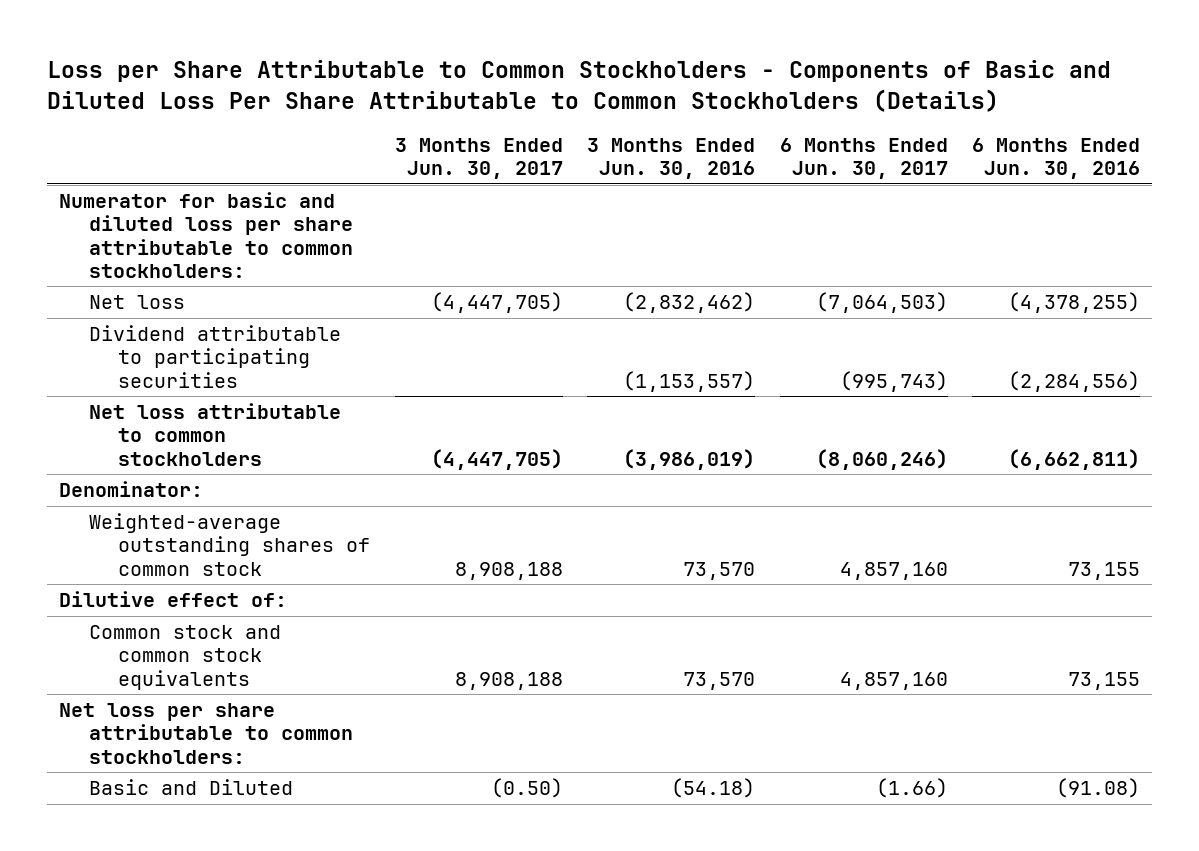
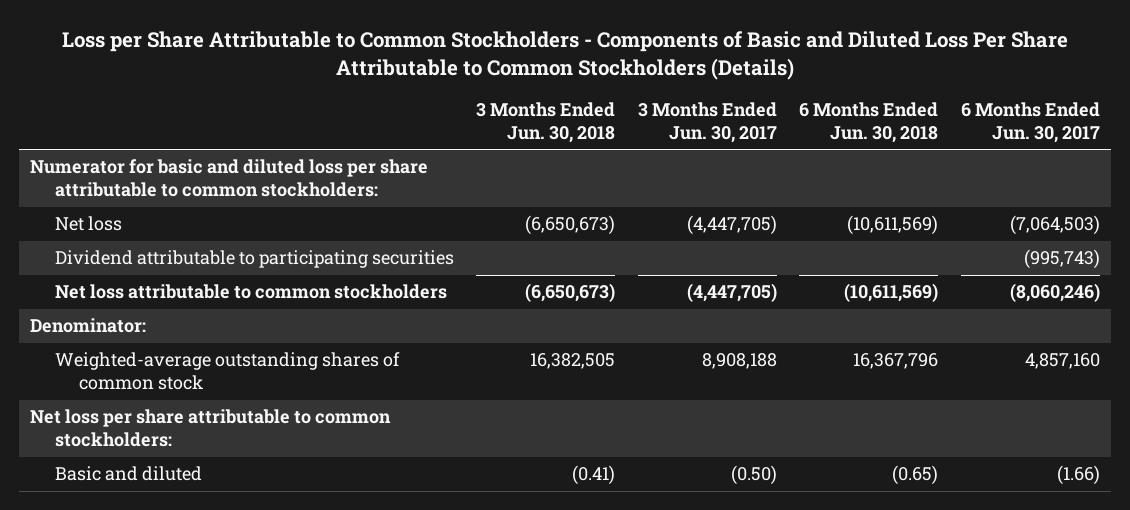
- | 3 Months Ended Jun. 30, 2017 | 3 Months Ended Jun. 30, 2016 | 6 Months Ended Jun. 30, 2017 | 6 Months Ended Jun. 30, 2016
+ | 3 Months Ended Jun. 30, 2018 | 3 Months Ended Jun. 30, 2017 | 6 Months Ended Jun. 30, 2018 | 6 Months Ended Jun. 30, 2017
- Dilutive effect of:
- Common stock and common stock equivalents | 8,908,188 | 73,570 | 4,857,160 | 73,155
- Basic and Diluted | (0.50) | (54.18) | (1.66) | (91.08)
+ Basic and diluted | (0.41) | (0.50) | (0.65) | (1.66)

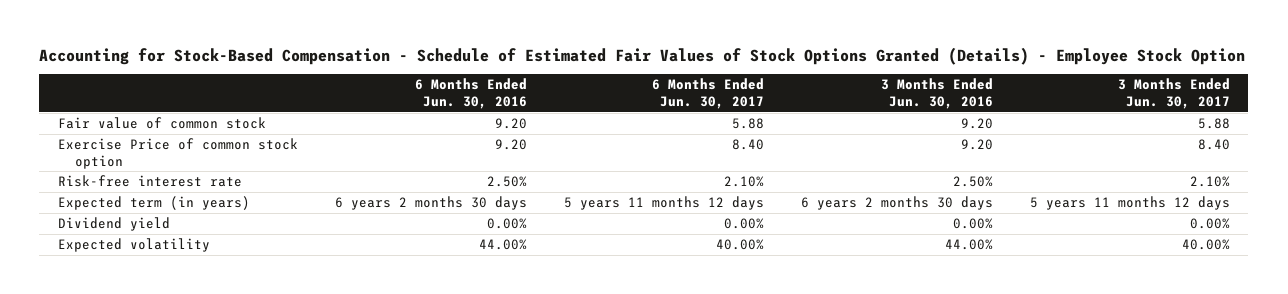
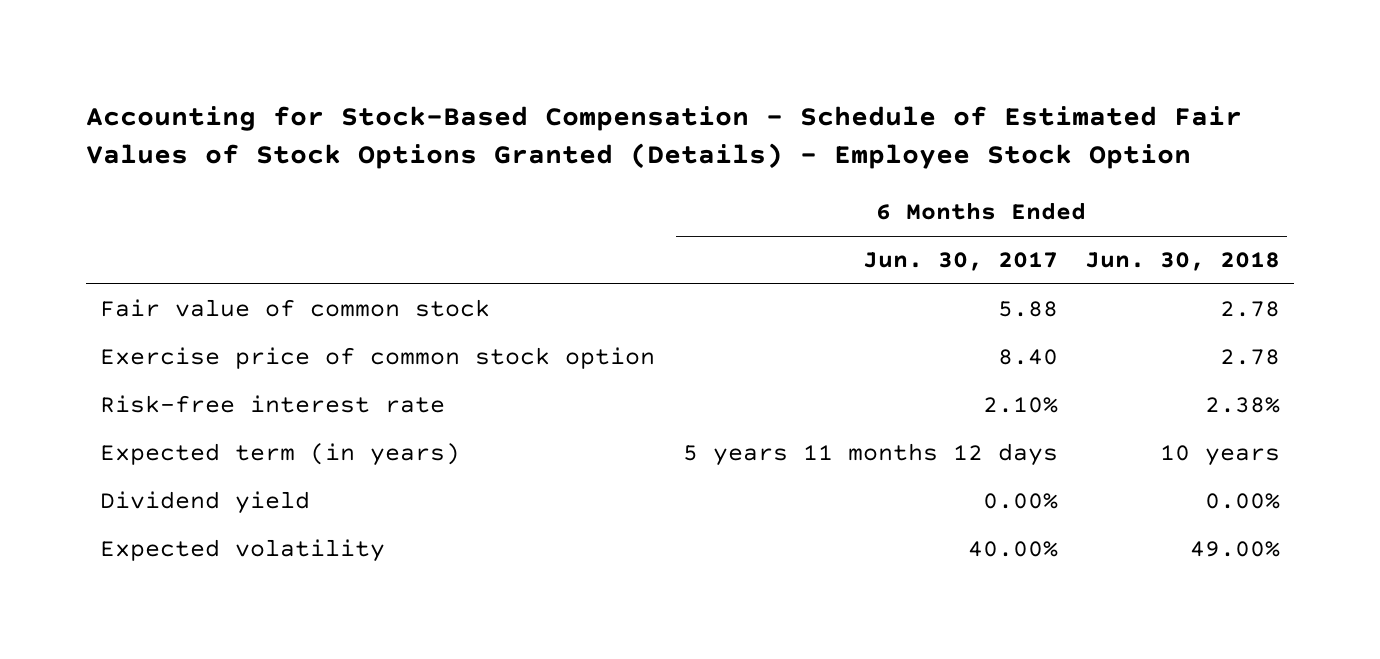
- | 6 Months Ended Jun. 30, 2016 | 6 Months Ended Jun. 30, 2017 | 3 Months Ended Jun. 30, 2016 | 3 Months Ended Jun. 30, 2017
+ | 6 Months Ended Jun. 30, 2017 | 6 Months Ended Jun. 30, 2018
- Exercise Price of common stock option | 9.20 | 8.40 | 9.20 | 8.40
+ Exercise price of common stock option | 8.40 | 2.78

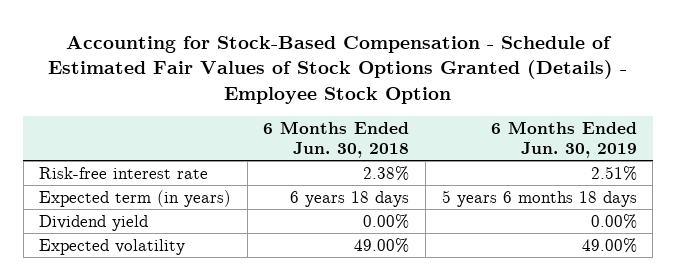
- | 6 Months Ended Jun. 30, 2017 | 6 Months Ended Jun. 30, 2018
+ | 6 Months Ended Jun. 30, 2018 | 6 Months Ended Jun. 30, 2019
- Fair value of common stock | 5.88 | 2.78
- Exercise price of common stock option | 8.40 | 2.78
- Expected term (in years) | 5 years 11 months 12 days | 10 years
+ Expected term (in years) | 6 years 18 days | 5 years 6 months 18 days

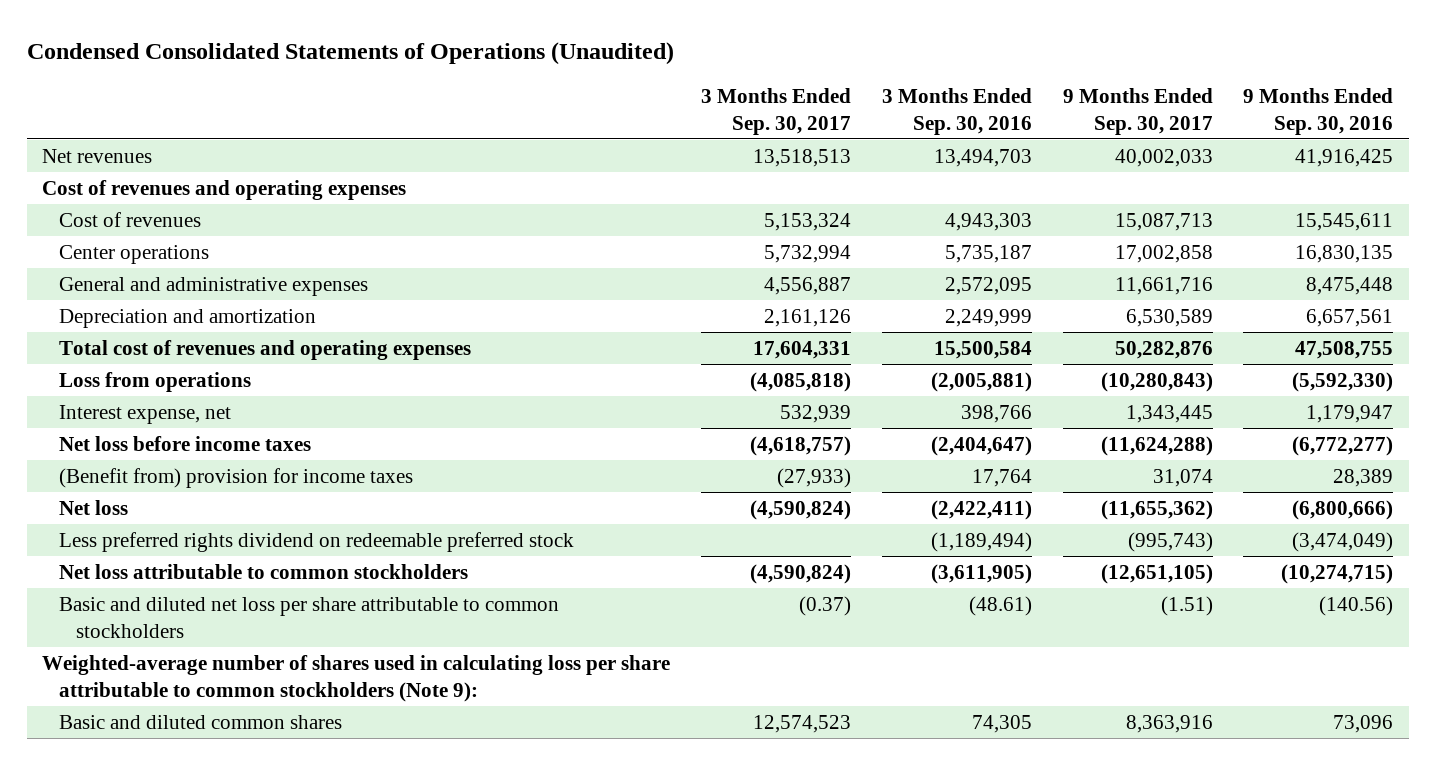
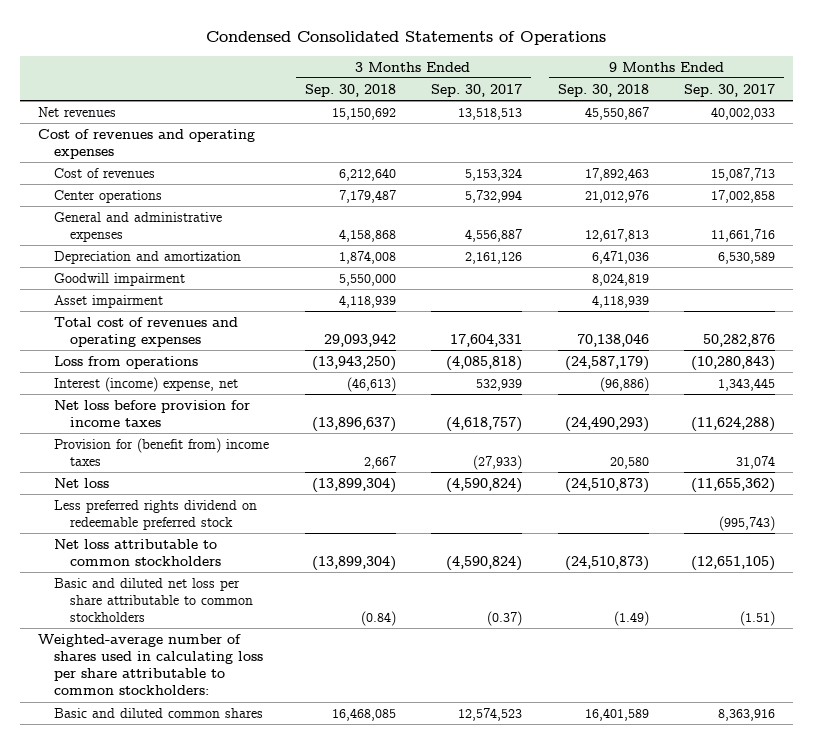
- Condensed Consolidated Statements of Operations (Unaudited)
+ Condensed Consolidated Statements of Operations
- | 3 Months Ended Sep. 30, 2017 | 3 Months Ended Sep. 30, 2016 | 9 Months Ended Sep. 30, 2017 | 9 Months Ended Sep. 30, 2016
+ | 3 Months Ended Sep. 30, 2018 | 3 Months Ended Sep. 30, 2017 | 9 Months Ended Sep. 30, 2018 | 9 Months Ended Sep. 30, 2017
+ Goodwill impairment | 5,550,000 | | 8,024,819 |
+ Asset impairment | 4,118,939 | | 4,118,939 |
- Interest expense, net | 532,939 | 398,766 | 1,343,445 | 1,179,947
- Net loss before income taxes | (4,618,757) | (2,404,647) | (11,624,288) | (6,772,277)
- (Benefit from) provision for income taxes | (27,933) | 17,764 | 31,074 | 28,389
+ Interest (income) expense, net | (46,613) | 532,939 | (96,886) | 1,343,445
+ Net loss before provision for income taxes | (13,896,637) | (4,618,757) | (24,490,293) | (11,624,288)
+ Provision for (benefit from) income taxes | 2,667 | (27,933) | 20,580 | 31,074
- Weighted-average number of shares used in calculating loss per share attributable to common stockholders (Note 9):
+ Weighted-average number of shares used in calculating loss per share attributable to common stockholders:

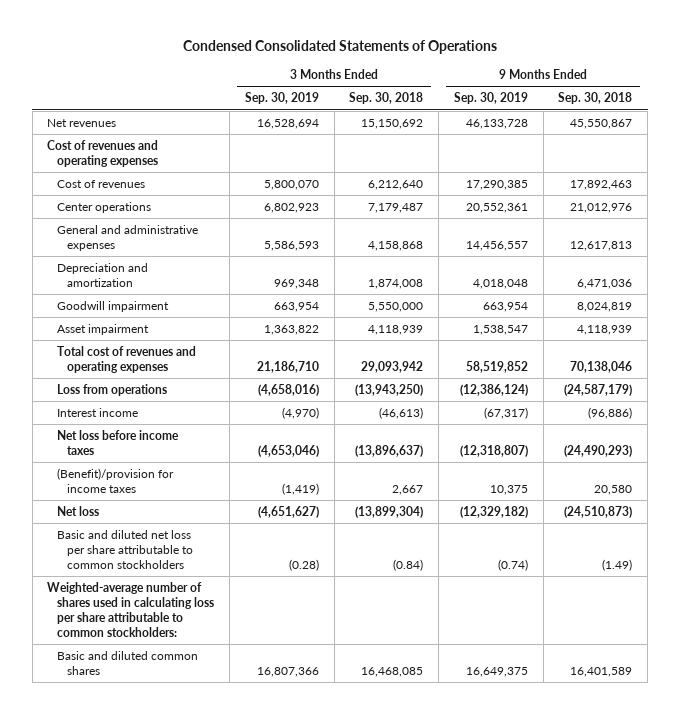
- | 3 Months Ended Sep. 30, 2018 | 3 Months Ended Sep. 30, 2017 | 9 Months Ended Sep. 30, 2018 | 9 Months Ended Sep. 30, 2017
+ | 3 Months Ended Sep. 30, 2019 | 3 Months Ended Sep. 30, 2018 | 9 Months Ended Sep. 30, 2019 | 9 Months Ended Sep. 30, 2018
- Interest (income) expense, net | (46,613) | 532,939 | (96,886) | 1,343,445
- Net loss before provision for income taxes | (13,896,637) | (4,618,757) | (24,490,293) | (11,624,288)
- Provision for (benefit from) income taxes | 2,667 | (27,933) | 20,580 | 31,074
+ Interest income | (4,970) | (46,613) | (67,317) | (96,886)
+ Net loss before income taxes | (4,653,046) | (13,896,637) | (12,318,807) | (24,490,293)
+ (Benefit)/provision for income taxes | (1,419) | 2,667 | 10,375 | 20,580
- Less preferred rights dividend on redeemable preferred stock | | | | (995,743)
- Net loss attributable to common stockholders | (13,899,304) | (4,590,824) | (24,510,873) | (12,651,105)

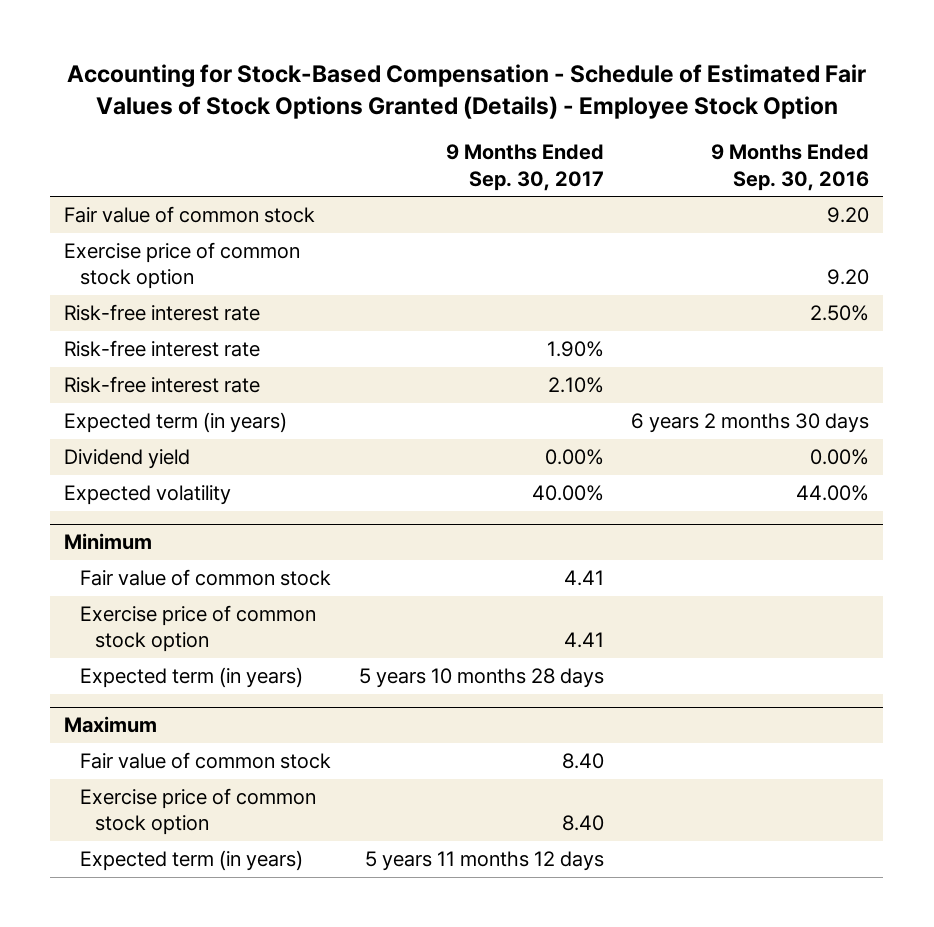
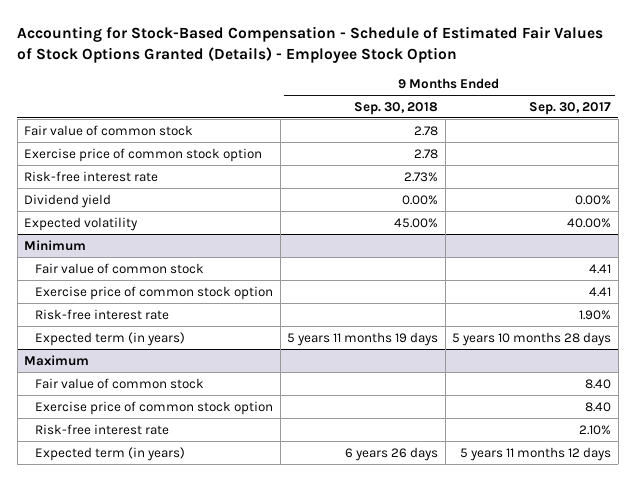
- | 9 Months Ended Sep. 30, 2017 | 9 Months Ended Sep. 30, 2016
+ | 9 Months Ended Sep. 30, 2018 | 9 Months Ended Sep. 30, 2017
- Risk-free interest rate | 1.90% |
- Risk-free interest rate | 2.10% |
- Expected term (in years) | | 6 years 2 months 30 days
@ Minimum
+ Risk-free interest rate | | 1.90%
@ Maximum
+ Risk-free interest rate | | 2.10%

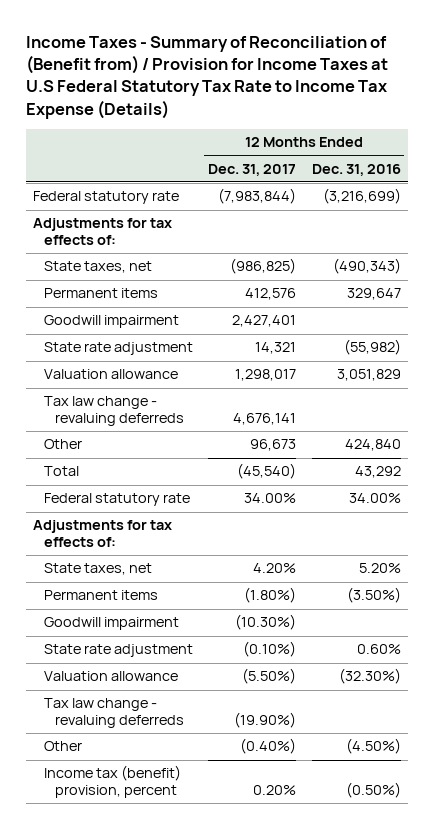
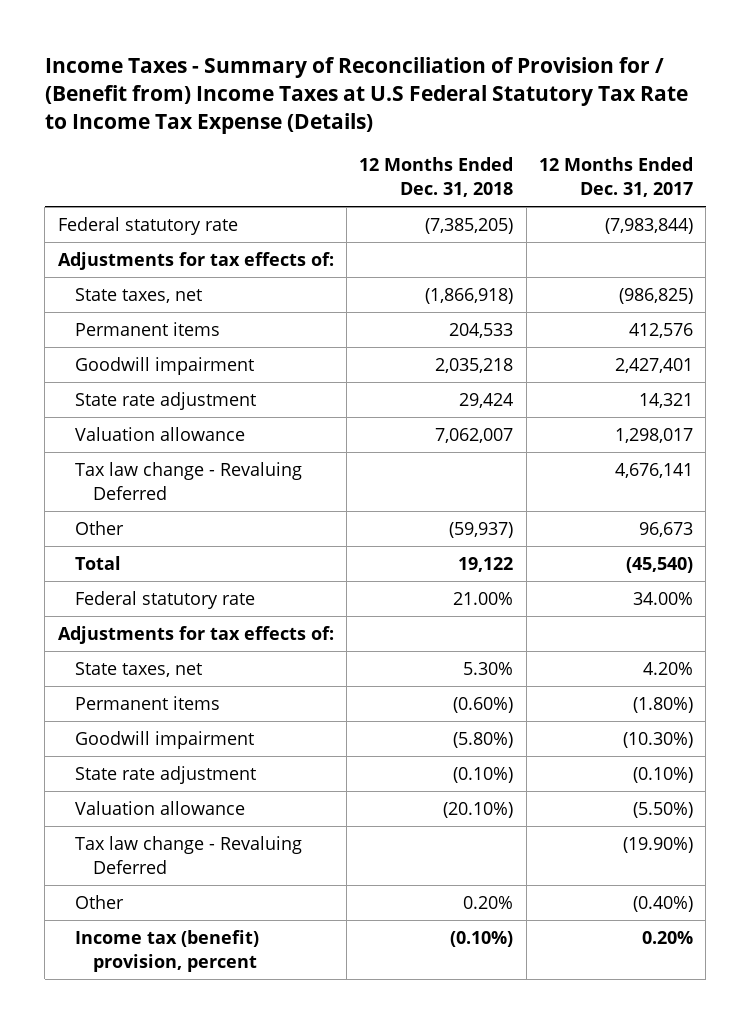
- Income Taxes - Summary of Reconciliation of (Benefit from) / Provision for Income Taxes at U.S Federal Statutory Tax Rate to Income Tax Expense (Details)
+ Income Taxes - Summary of Reconciliation of Provision for / (Benefit from) Income Taxes at U.S Federal Statutory Tax Rate to Income Tax Expense (Details)
- | 12 Months Ended Dec. 31, 2017 | 12 Months Ended Dec. 31, 2016
+ | 12 Months Ended Dec. 31, 2018 | 12 Months Ended Dec. 31, 2017
- Tax law change - revaluing deferreds | 4,676,141 |
+ Tax law change - Revaluing Deferred | | 4,676,141
- Tax law change - revaluing deferreds | (19.90%) |
+ Tax law change - Revaluing Deferred | | (19.90%)

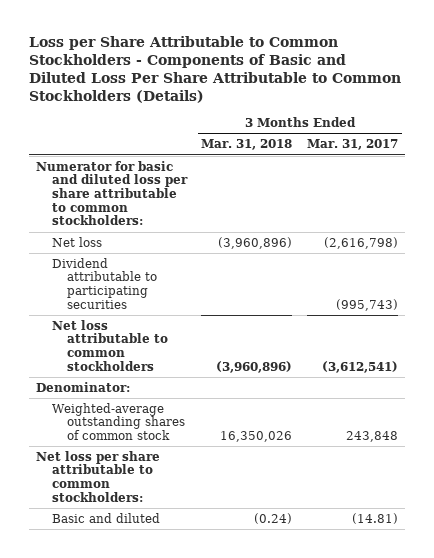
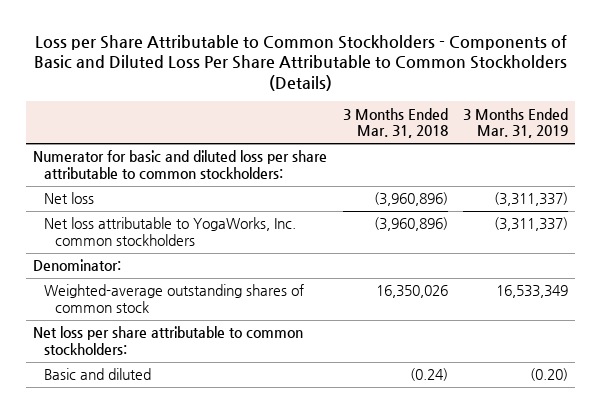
- | 3 Months Ended Mar. 31, 2018 | 3 Months Ended Mar. 31, 2017
+ | 3 Months Ended Mar. 31, 2018 | 3 Months Ended Mar. 31, 2019
- Dividend attributable to participating securities | | (995,743)
- Net loss attributable to common stockholders | (3,960,896) | (3,612,541)
+ Net loss attributable to YogaWorks, Inc. common stockholders | (3,960,896) | (3,311,337)

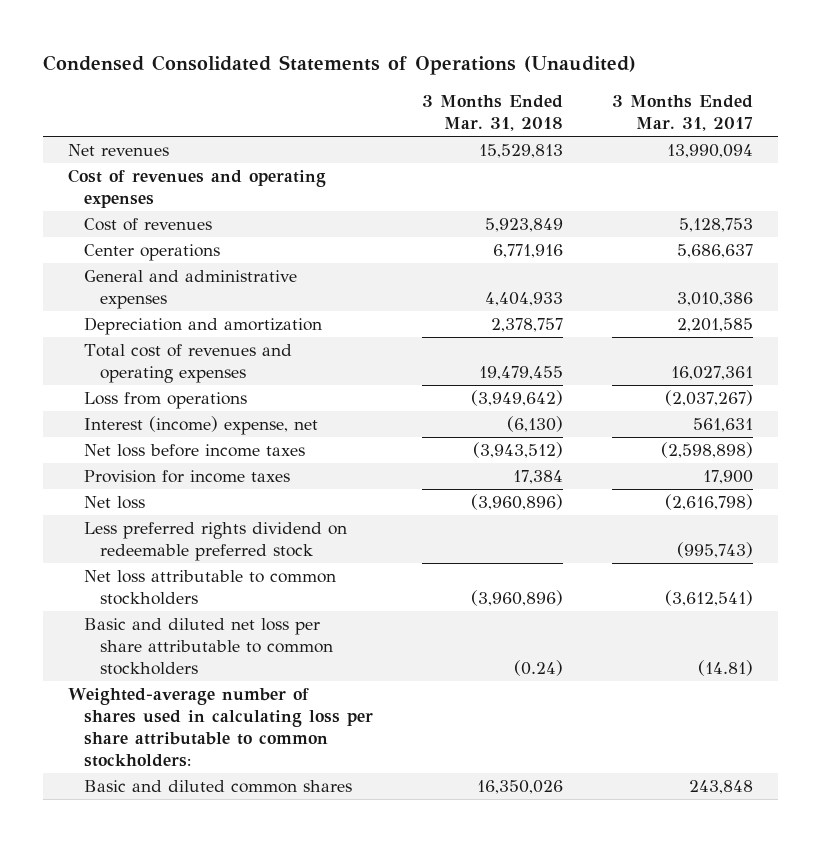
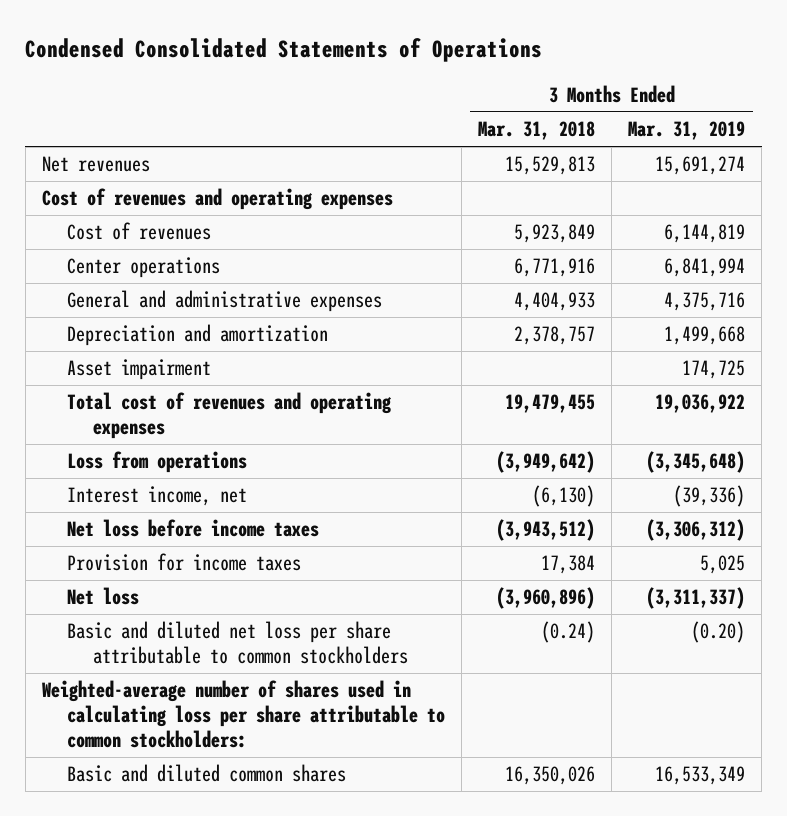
- Condensed Consolidated Statements of Operations (Unaudited)
+ Condensed Consolidated Statements of Operations
- | 3 Months Ended Mar. 31, 2018 | 3 Months Ended Mar. 31, 2017
+ | 3 Months Ended Mar. 31, 2018 | 3 Months Ended Mar. 31, 2019
+ Asset impairment | | 174,725
- Interest (income) expense, net | (6,130) | 561,631
+ Interest income, net | (6,130) | (39,336)
- Less preferred rights dividend on redeemable preferred stock | | (995,743)
- Net loss attributable to common stockholders | (3,960,896) | (3,612,541)

